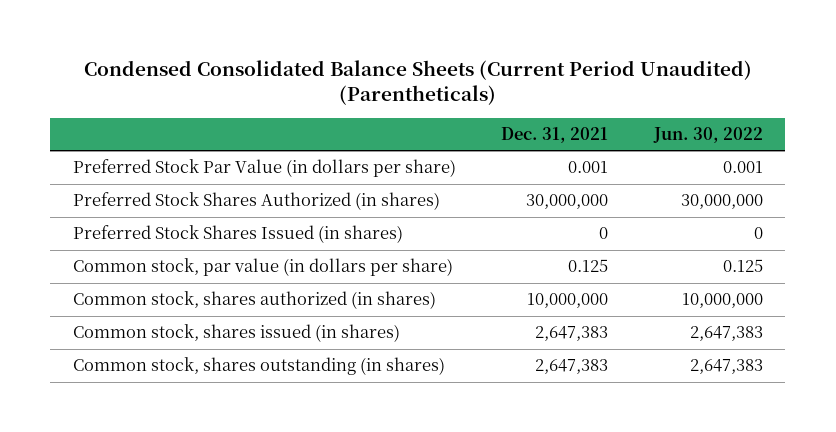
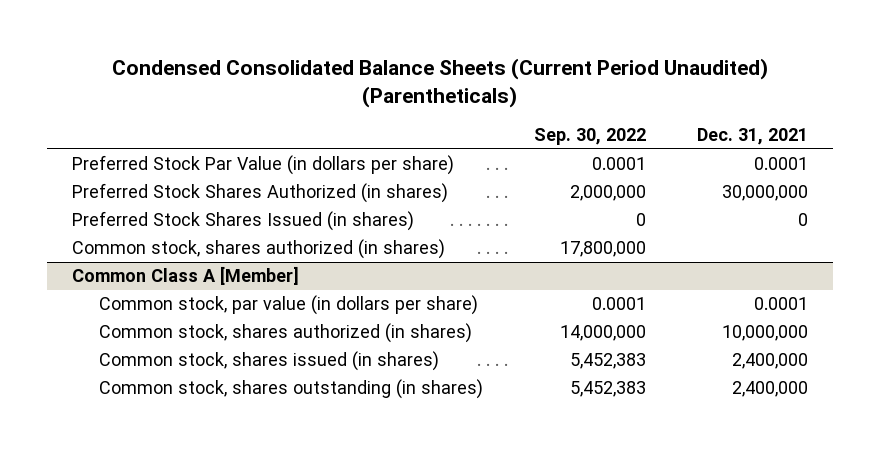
- | Dec. 31, 2021 | Jun. 30, 2022
+ | Sep. 30, 2022 | Dec. 31, 2021
- Preferred Stock Par Value (in dollars per share) | 0.001 | 0.001
+ Preferred Stock Par Value (in dollars per share) | 0.0001 | 0.0001
- Common stock, par value (in dollars per share) | 0.125 | 0.125
+ Common stock, shares authorized (in shares) | 17,800,000 |
+ Common Class A [Member]
+ Common stock, par value (in dollars per share) | 0.0001 | 0.0001
- Common stock, shares issued (in shares) | 2,647,383 | 2,647,383
- Common stock, shares outstanding (in shares) | 2,647,383 | 2,647,383
+ Common stock, shares issued (in shares) | 5,452,383 | 2,400,000
+ Common stock, shares outstanding (in shares) | 5,452,383 | 2,400,000

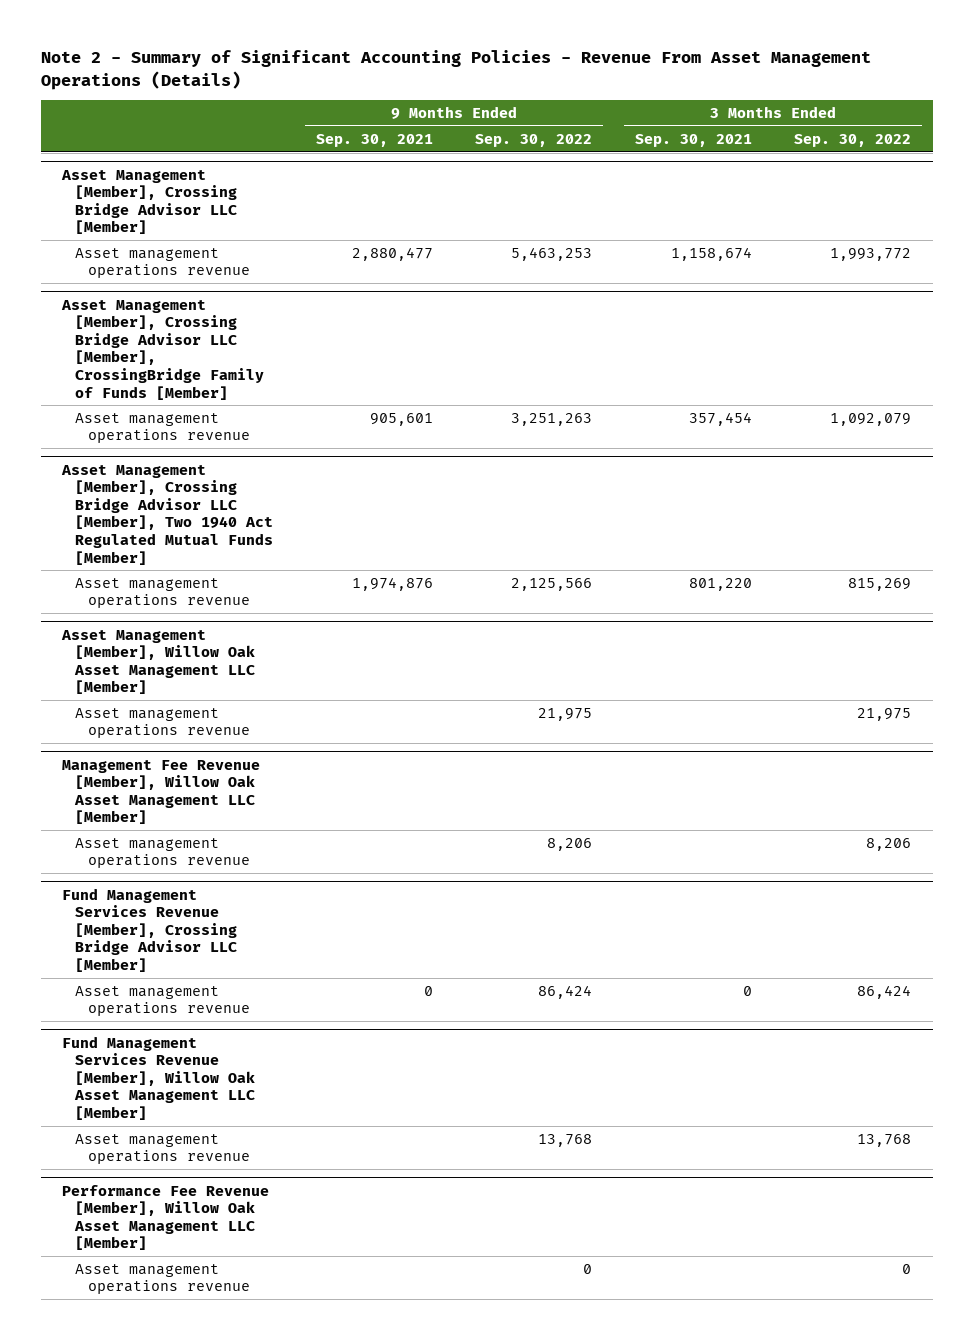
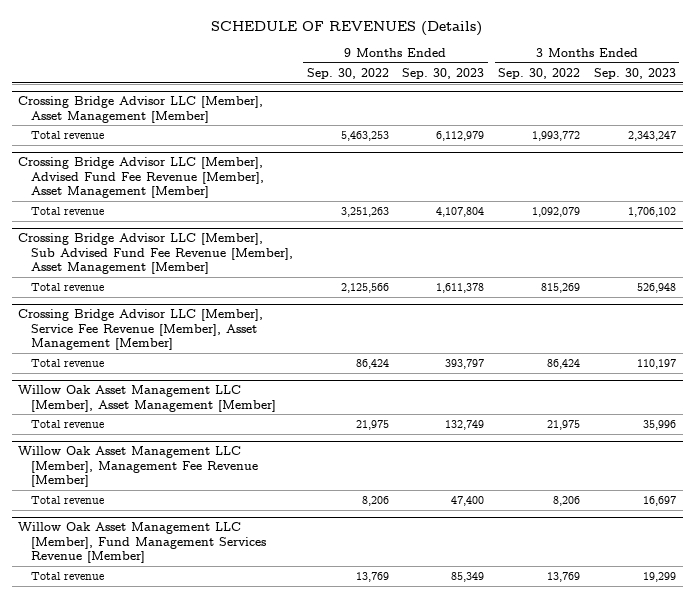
- Note 2 - Summary of Significant Accounting Policies - Revenue From Asset Management Operations (Details)
+ SCHEDULE OF REVENUES (Details)
- | 9 Months Ended Sep. 30, 2021 | 9 Months Ended Sep. 30, 2022 | 3 Months Ended Sep. 30, 2021 | 3 Months Ended Sep. 30, 2022
+ | 9 Months Ended Sep. 30, 2022 | 9 Months Ended Sep. 30, 2023 | 3 Months Ended Sep. 30, 2022 | 3 Months Ended Sep. 30, 2023
- Asset Management [Member], Crossing Bridge Advisor LLC [Member]
- Asset management operations revenue | 2,880,477 | 5,463,253 | 1,158,674 | 1,993,772
- Asset Management [Member], Crossing Bridge Advisor LLC [Member], CrossingBridge Family of Funds [Member]
- Asset management operations revenue | 905,601 | 3,251,263 | 357,454 | 1,092,079
- Asset Management [Member], Crossing Bridge Advisor LLC [Member], Two 1940 Act Regulated Mutual Funds [Member]
- Asset management operations revenue | 1,974,876 | 2,125,566 | 801,220 | 815,269
- Asset Management [Member], Willow Oak Asset Management LLC [Member]
- Asset management operations revenue | | 21,975 | | 21,975
- Management Fee Revenue [Member], Willow Oak Asset Management LLC [Member]
- Asset management operations revenue | | 8,206 | | 8,206
- Fund Management Services Revenue [Member], Crossing Bridge Advisor LLC [Member]
- Asset management operations revenue | 0 | 86,424 | 0 | 86,424
- Fund Management Services Revenue [Member], Willow Oak Asset Management LLC [Member]
- Asset management operations revenue | | 13,768 | | 13,768
- Performance Fee Revenue [Member], Willow Oak Asset Management LLC [Member]
- Asset management operations revenue | | 0 | | 0
+ Crossing Bridge Advisor LLC [Member], Asset Management [Member]
+ Total revenue | 5,463,253 | 6,112,979 | 1,993,772 | 2,343,247
+ Crossing Bridge Advisor LLC [Member], Advised Fund Fee Revenue [Member], Asset Management [Member]
+ Total revenue | 3,251,263 | 4,107,804 | 1,092,079 | 1,706,102
+ Crossing Bridge Advisor LLC [Member], Sub Advised Fund Fee Revenue [Member], Asset Management [Member]
+ Total revenue | 2,125,566 | 1,611,378 | 815,269 | 526,948
+ Crossing Bridge Advisor LLC [Member], Service Fee Revenue [Member], Asset Management [Member]
+ Total revenue | 86,424 | 393,797 | 86,424 | 110,197
+ Willow Oak Asset Management LLC [Member], Asset Management [Member]
+ Total revenue | 21,975 | 132,749 | 21,975 | 35,996
+ Willow Oak Asset Management LLC [Member], Management Fee Revenue [Member]
+ Total revenue | 8,206 | 47,400 | 8,206 | 16,697
+ Willow Oak Asset Management LLC [Member], Fund Management Services Revenue [Member]
+ Total revenue | 13,769 | 85,349 | 13,769 | 19,299

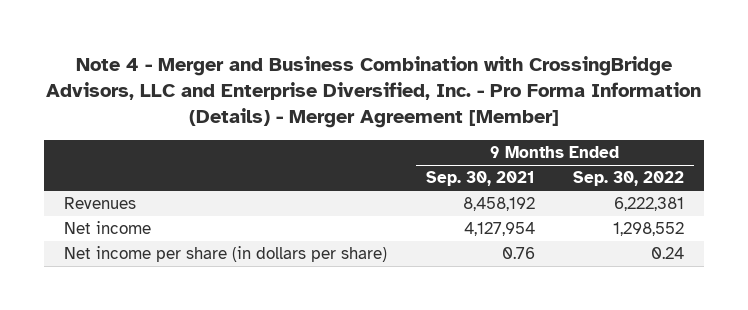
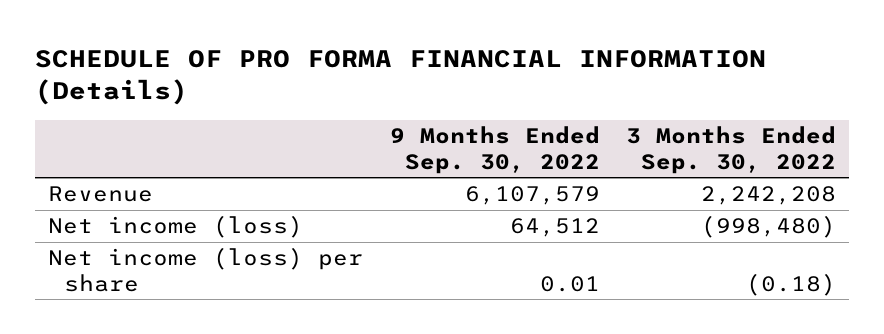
- Note 4 - Merger and Business Combination with CrossingBridge Advisors, LLC and Enterprise Diversified, Inc. - Pro Forma Information (Details) - Merger Agreement [Member]
+ SCHEDULE OF PRO FORMA FINANCIAL INFORMATION (Details)
- | 9 Months Ended Sep. 30, 2021 | 9 Months Ended Sep. 30, 2022
+ | 9 Months Ended Sep. 30, 2022 | 3 Months Ended Sep. 30, 2022
- Revenues | 8,458,192 | 6,222,381
- Net income | 4,127,954 | 1,298,552
- Net income per share (in dollars per share) | 0.76 | 0.24
+ Revenue | 6,107,579 | 2,242,208
+ Net income (loss) | 64,512 | (998,480)
+ Net income (loss) per share | 0.01 | (0.18)

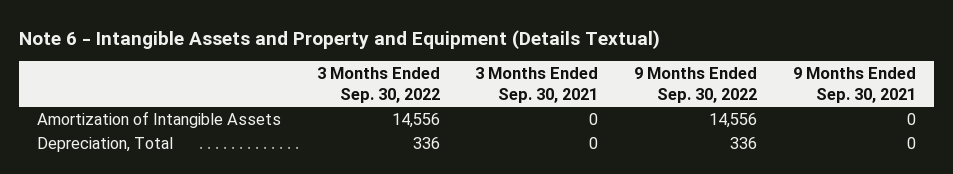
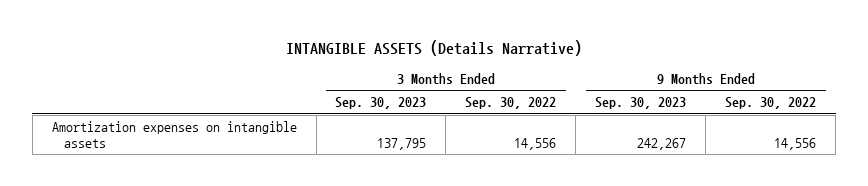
- Note 6 - Intangible Assets and Property and Equipment (Details Textual)
+ INTANGIBLE ASSETS (Details Narrative)
- | 3 Months Ended Sep. 30, 2022 | 3 Months Ended Sep. 30, 2021 | 9 Months Ended Sep. 30, 2022 | 9 Months Ended Sep. 30, 2021
+ | 3 Months Ended Sep. 30, 2023 | 3 Months Ended Sep. 30, 2022 | 9 Months Ended Sep. 30, 2023 | 9 Months Ended Sep. 30, 2022
- Amortization of Intangible Assets | 14,556 | 0 | 14,556 | 0
- Depreciation, Total | 336 | 0 | 336 | 0
+ Amortization expenses on intangible assets | 137,795 | 14,556 | 242,267 | 14,556

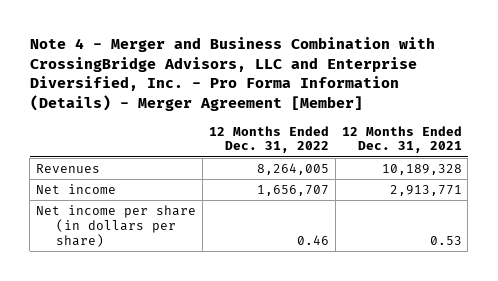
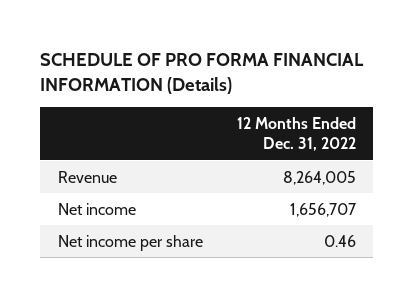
- Note 4 - Merger and Business Combination with CrossingBridge Advisors, LLC and Enterprise Diversified, Inc. - Pro Forma Information (Details) - Merger Agreement [Member]
+ SCHEDULE OF PRO FORMA FINANCIAL INFORMATION (Details)
- | 12 Months Ended Dec. 31, 2022 | 12 Months Ended Dec. 31, 2021
+ | 12 Months Ended Dec. 31, 2022
- Revenues | 8,264,005 | 10,189,328
+ Revenue | 8,264,005
- Net income per share (in dollars per share) | 0.46 | 0.53
+ Net income per share | 0.46

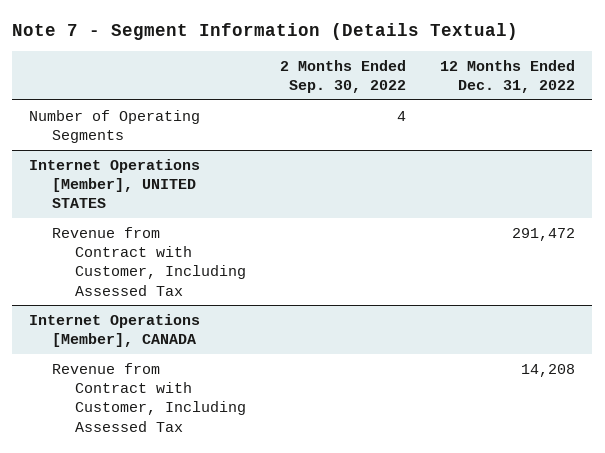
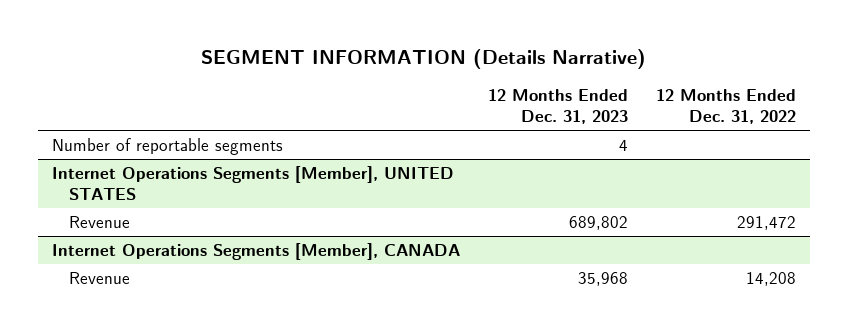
- Note 7 - Segment Information (Details Textual)
+ SEGMENT INFORMATION (Details Narrative)
- | 2 Months Ended Sep. 30, 2022 | 12 Months Ended Dec. 31, 2022
+ | 12 Months Ended Dec. 31, 2023 | 12 Months Ended Dec. 31, 2022
- Number of Operating Segments | 4 |
- Internet Operations [Member], UNITED STATES
- Revenue from Contract with Customer, Including Assessed Tax | | 291,472
- Internet Operations [Member], CANADA
- Revenue from Contract with Customer, Including Assessed Tax | | 14,208
+ Number of reportable segments | 4 |
+ Internet Operations Segments [Member], UNITED STATES
+ Revenue | 689,802 | 291,472
+ Internet Operations Segments [Member], CANADA
+ Revenue | 35,968 | 14,208

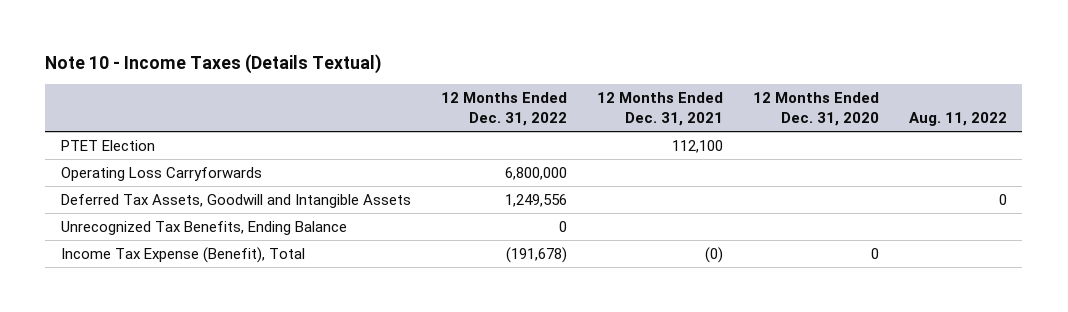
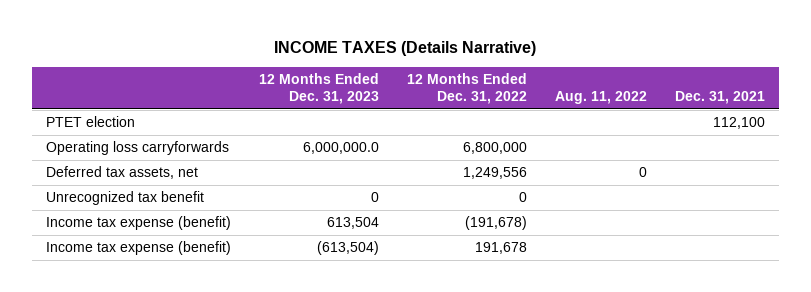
- Note 10 - Income Taxes (Details Textual)
+ INCOME TAXES (Details Narrative)
- | 12 Months Ended Dec. 31, 2022 | 12 Months Ended Dec. 31, 2021 | 12 Months Ended Dec. 31, 2020 | Aug. 11, 2022
+ | 12 Months Ended Dec. 31, 2023 | 12 Months Ended Dec. 31, 2022 | Aug. 11, 2022 | Dec. 31, 2021
- PTET Election | | 112,100 | |
- Operating Loss Carryforwards | 6,800,000 | | |
- Deferred Tax Assets, Goodwill and Intangible Assets | 1,249,556 | | | 0
- Unrecognized Tax Benefits, Ending Balance | 0 | | |
- Income Tax Expense (Benefit), Total | (191,678) | (0) | 0 |
+ PTET election | | | | 112,100
+ Operating loss carryforwards | 6,000,000.0 | 6,800,000 | |
+ Deferred tax assets, net | | 1,249,556 | 0 |
+ Unrecognized tax benefit | 0 | 0 | |
+ Income tax expense (benefit) | 613,504 | (191,678) | |
+ Income tax expense (benefit) | (613,504) | 191,678 | |

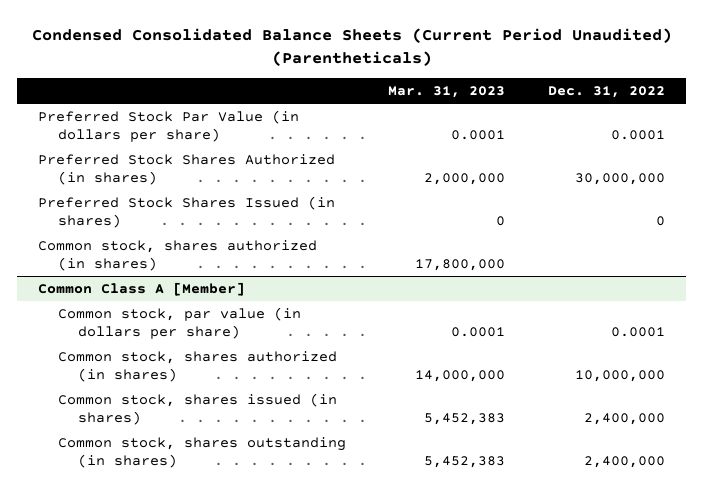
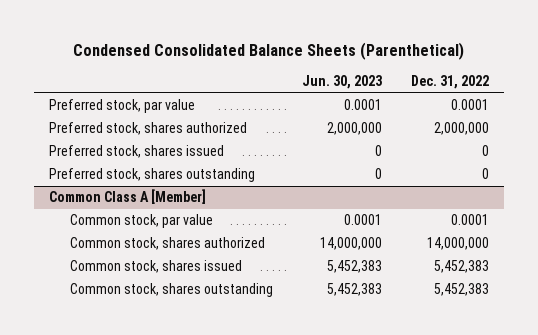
- Condensed Consolidated Balance Sheets (Current Period Unaudited) (Parentheticals)
+ Condensed Consolidated Balance Sheets (Parenthetical)
- | Mar. 31, 2023 | Dec. 31, 2022
+ | Jun. 30, 2023 | Dec. 31, 2022
- Preferred Stock Par Value (in dollars per share) | 0.0001 | 0.0001
- Preferred Stock Shares Authorized (in shares) | 2,000,000 | 30,000,000
- Preferred Stock Shares Issued (in shares) | 0 | 0
- Common stock, shares authorized (in shares) | 17,800,000 |
+ Preferred stock, par value | 0.0001 | 0.0001
+ Preferred stock, shares authorized | 2,000,000 | 2,000,000
+ Preferred stock, shares issued | 0 | 0
+ Preferred stock, shares outstanding | 0 | 0
@ Common Class A [Member]
- Common stock, par value (in dollars per share) | 0.0001 | 0.0001
- Common stock, shares authorized (in shares) | 14,000,000 | 10,000,000
- Common stock, shares issued (in shares) | 5,452,383 | 2,400,000
- Common stock, shares outstanding (in shares) | 5,452,383 | 2,400,000
+ Common stock, par value | 0.0001 | 0.0001
+ Common stock, shares authorized | 14,000,000 | 14,000,000
+ Common stock, shares issued | 5,452,383 | 5,452,383
+ Common stock, shares outstanding | 5,452,383 | 5,452,383

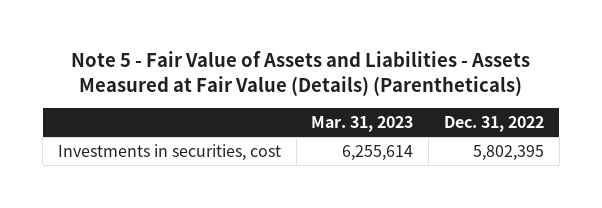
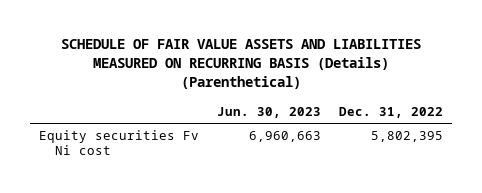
- Note 5 - Fair Value of Assets and Liabilities - Assets Measured at Fair Value (Details) (Parentheticals)
+ SCHEDULE OF FAIR VALUE ASSETS AND LIABILITIES MEASURED ON RECURRING BASIS (Details) (Parenthetical)
- | Mar. 31, 2023 | Dec. 31, 2022
+ | Jun. 30, 2023 | Dec. 31, 2022
- Investments in securities, cost | 6,255,614 | 5,802,395
+ Equity securities Fv Ni cost | 6,960,663 | 5,802,395

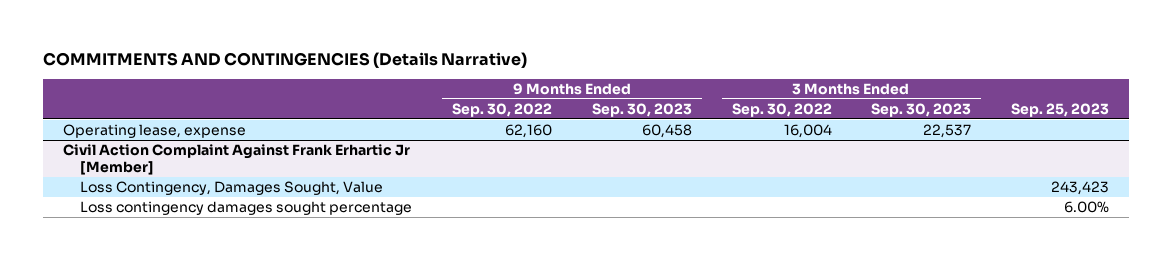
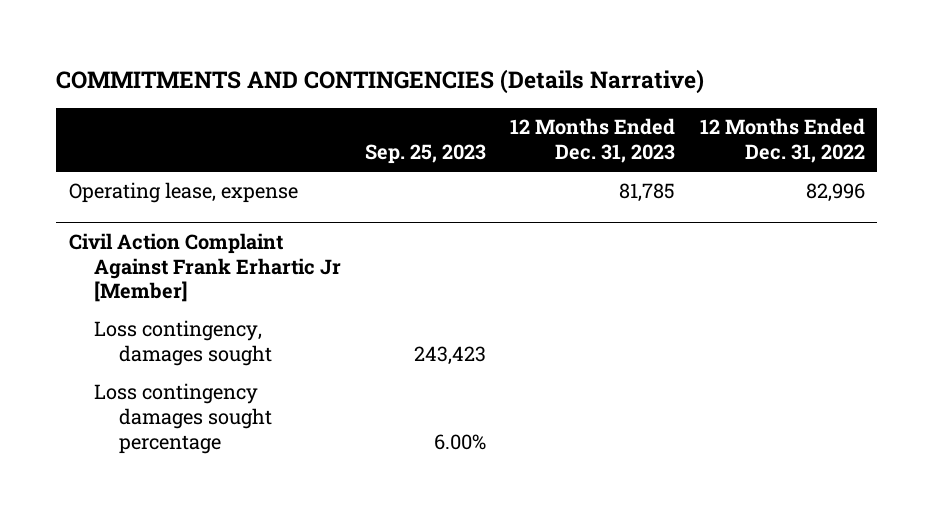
- | 9 Months Ended Sep. 30, 2022 | 9 Months Ended Sep. 30, 2023 | 3 Months Ended Sep. 30, 2022 | 3 Months Ended Sep. 30, 2023 | Sep. 25, 2023
+ | Sep. 25, 2023 | 12 Months Ended Dec. 31, 2023 | 12 Months Ended Dec. 31, 2022
@ Civil Action Complaint Against Frank Erhartic Jr [Member]
- Loss Contingency, Damages Sought, Value | | | | | 243,423
+ Loss contingency, damages sought | 243,423 | |

